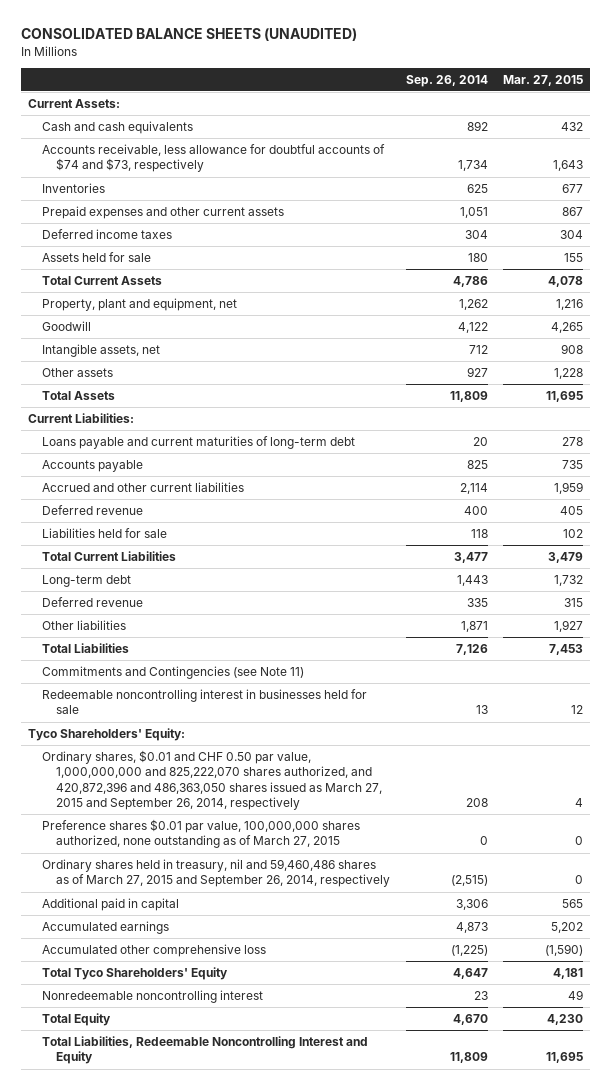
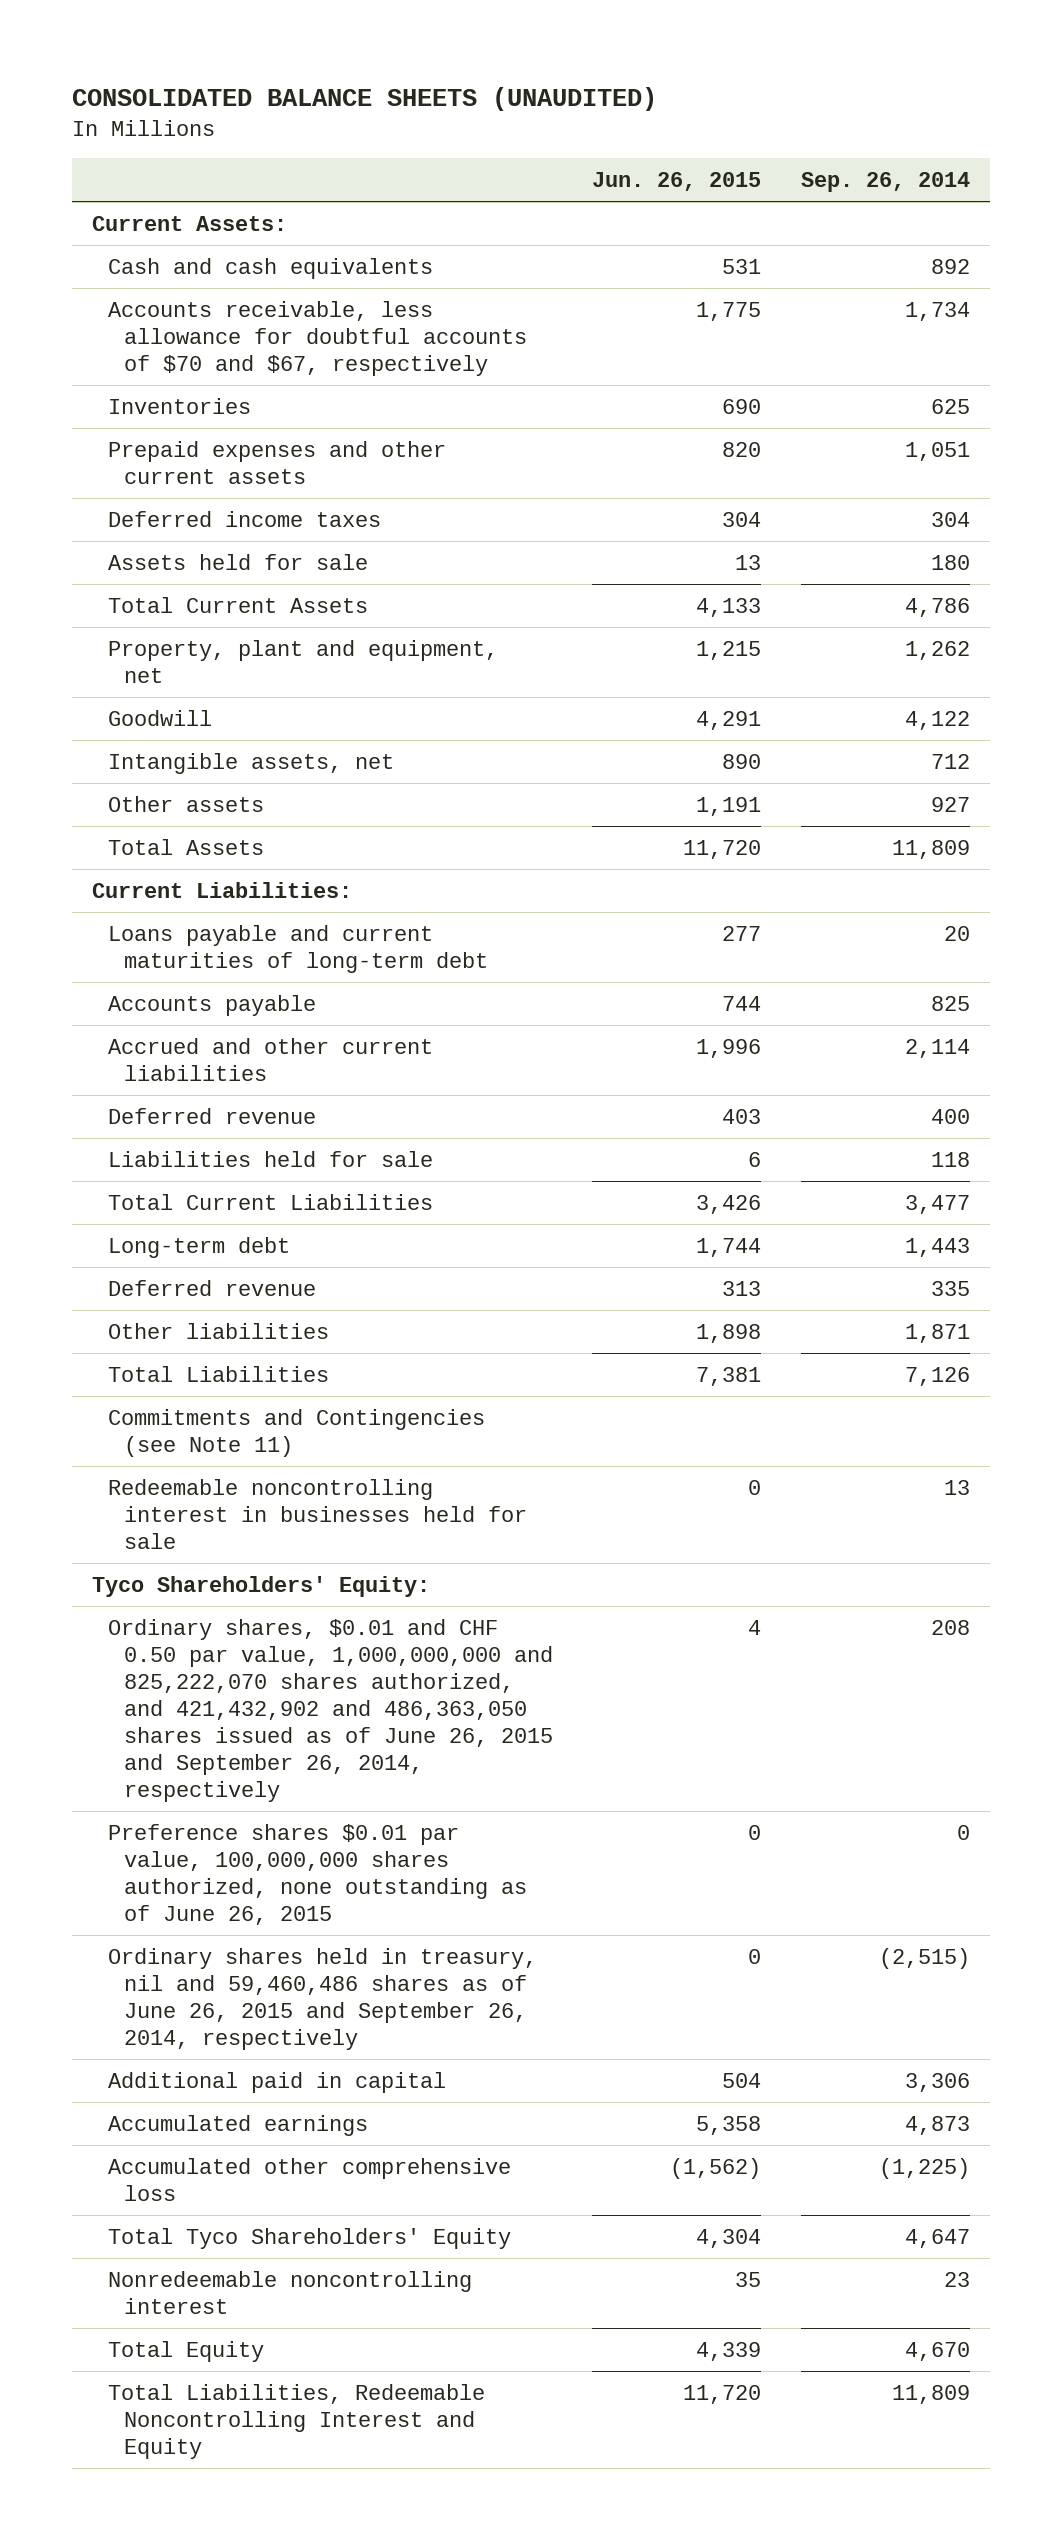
- | Sep. 26, 2014 | Mar. 27, 2015
+ | Jun. 26, 2015 | Sep. 26, 2014
- Accounts receivable, less allowance for doubtful accounts of $74 and $73, respectively | 1,734 | 1,643
+ Accounts receivable, less allowance for doubtful accounts of $70 and $67, respectively | 1,775 | 1,734
- Ordinary shares, $0.01 and CHF 0.50 par value, 1,000,000,000 and 825,222,070 shares authorized, and 420,872,396 and 486,363,050 shares issued as March 27, 2015 and September 26, 2014, respectively | 208 | 4
- Preference shares $0.01 par value, 100,000,000 shares authorized, none outstanding as of March 27, 2015 | 0 | 0
- Ordinary shares held in treasury, nil and 59,460,486 shares as of March 27, 2015 and September 26, 2014, respectively | (2,515) | 0
+ Ordinary shares, $0.01 and CHF 0.50 par value, 1,000,000,000 and 825,222,070 shares authorized, and 421,432,902 and 486,363,050 shares issued as of June 26, 2015 and September 26, 2014, respectively | 4 | 208
+ Preference shares $0.01 par value, 100,000,000 shares authorized, none outstanding as of June 26, 2015 | 0 | 0
+ Ordinary shares held in treasury, nil and 59,460,486 shares as of June 26, 2015 and September 26, 2014, respectively | 0 | (2,515)

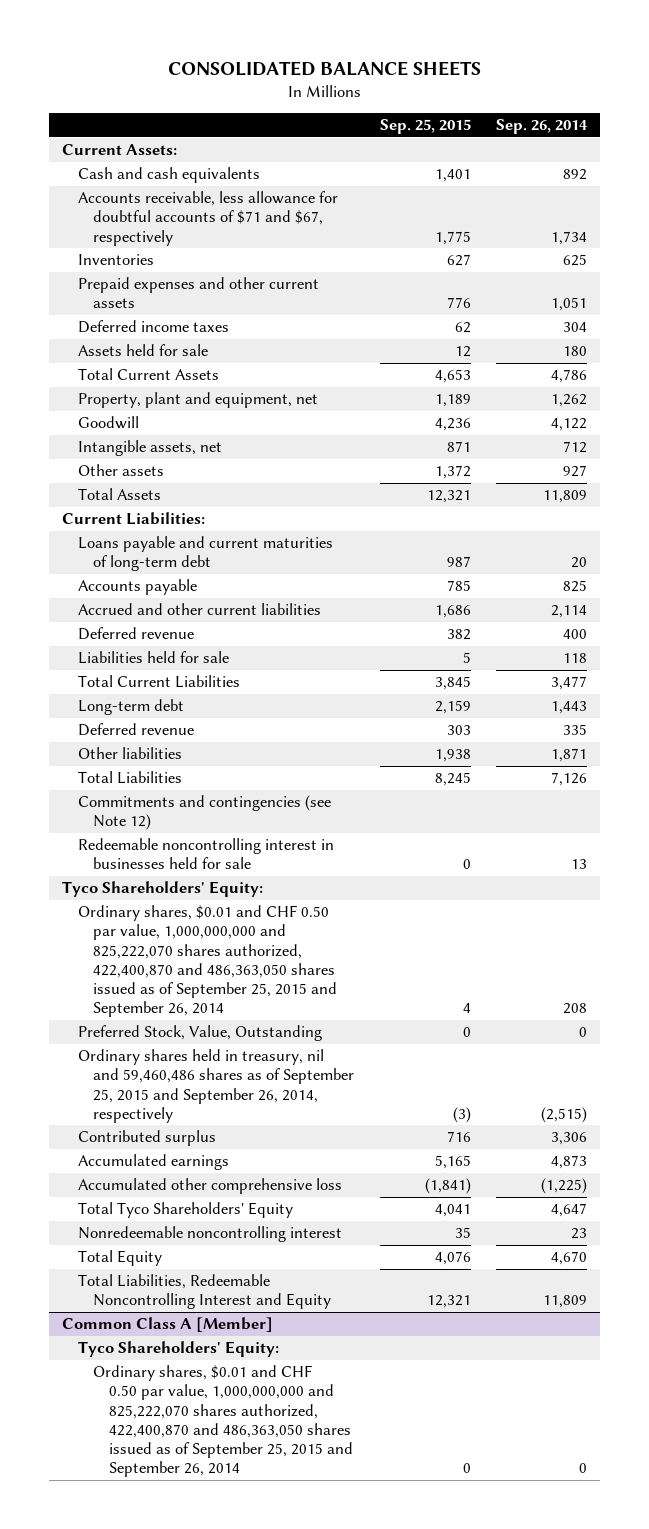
- CONSOLIDATED BALANCE SHEETS (UNAUDITED)
+ CONSOLIDATED BALANCE SHEETS
- | Jun. 26, 2015 | Sep. 26, 2014
+ | Sep. 25, 2015 | Sep. 26, 2014
- Accounts receivable, less allowance for doubtful accounts of $70 and $67, respectively | 1,775 | 1,734
+ Accounts receivable, less allowance for doubtful accounts of $71 and $67, respectively | 1,775 | 1,734
- Commitments and Contingencies (see Note 11)
+ Commitments and contingencies (see Note 12)
- Ordinary shares, $0.01 and CHF 0.50 par value, 1,000,000,000 and 825,222,070 shares authorized, and 421,432,902 and 486,363,050 shares issued as of June 26, 2015 and September 26, 2014, respectively | 4 | 208
- Preference shares $0.01 par value, 100,000,000 shares authorized, none outstanding as of June 26, 2015 | 0 | 0
- Ordinary shares held in treasury, nil and 59,460,486 shares as of June 26, 2015 and September 26, 2014, respectively | 0 | (2,515)
- Additional paid in capital | 504 | 3,306
+ Ordinary shares, $0.01 and CHF 0.50 par value, 1,000,000,000 and 825,222,070 shares authorized, 422,400,870 and 486,363,050 shares issued as of September 25, 2015 and September 26, 2014 | 4 | 208
+ Preferred Stock, Value, Outstanding | 0 | 0
+ Ordinary shares held in treasury, nil and 59,460,486 shares as of September 25, 2015 and September 26, 2014, respectively | (3) | (2,515)
+ Contributed surplus | 716 | 3,306
+ Common Class A [Member]
+ Tyco Shareholders' Equity:
+ Ordinary shares, $0.01 and CHF 0.50 par value, 1,000,000,000 and 825,222,070 shares authorized, 422,400,870 and 486,363,050 shares issued as of September 25, 2015 and September 26, 2014 | 0 | 0

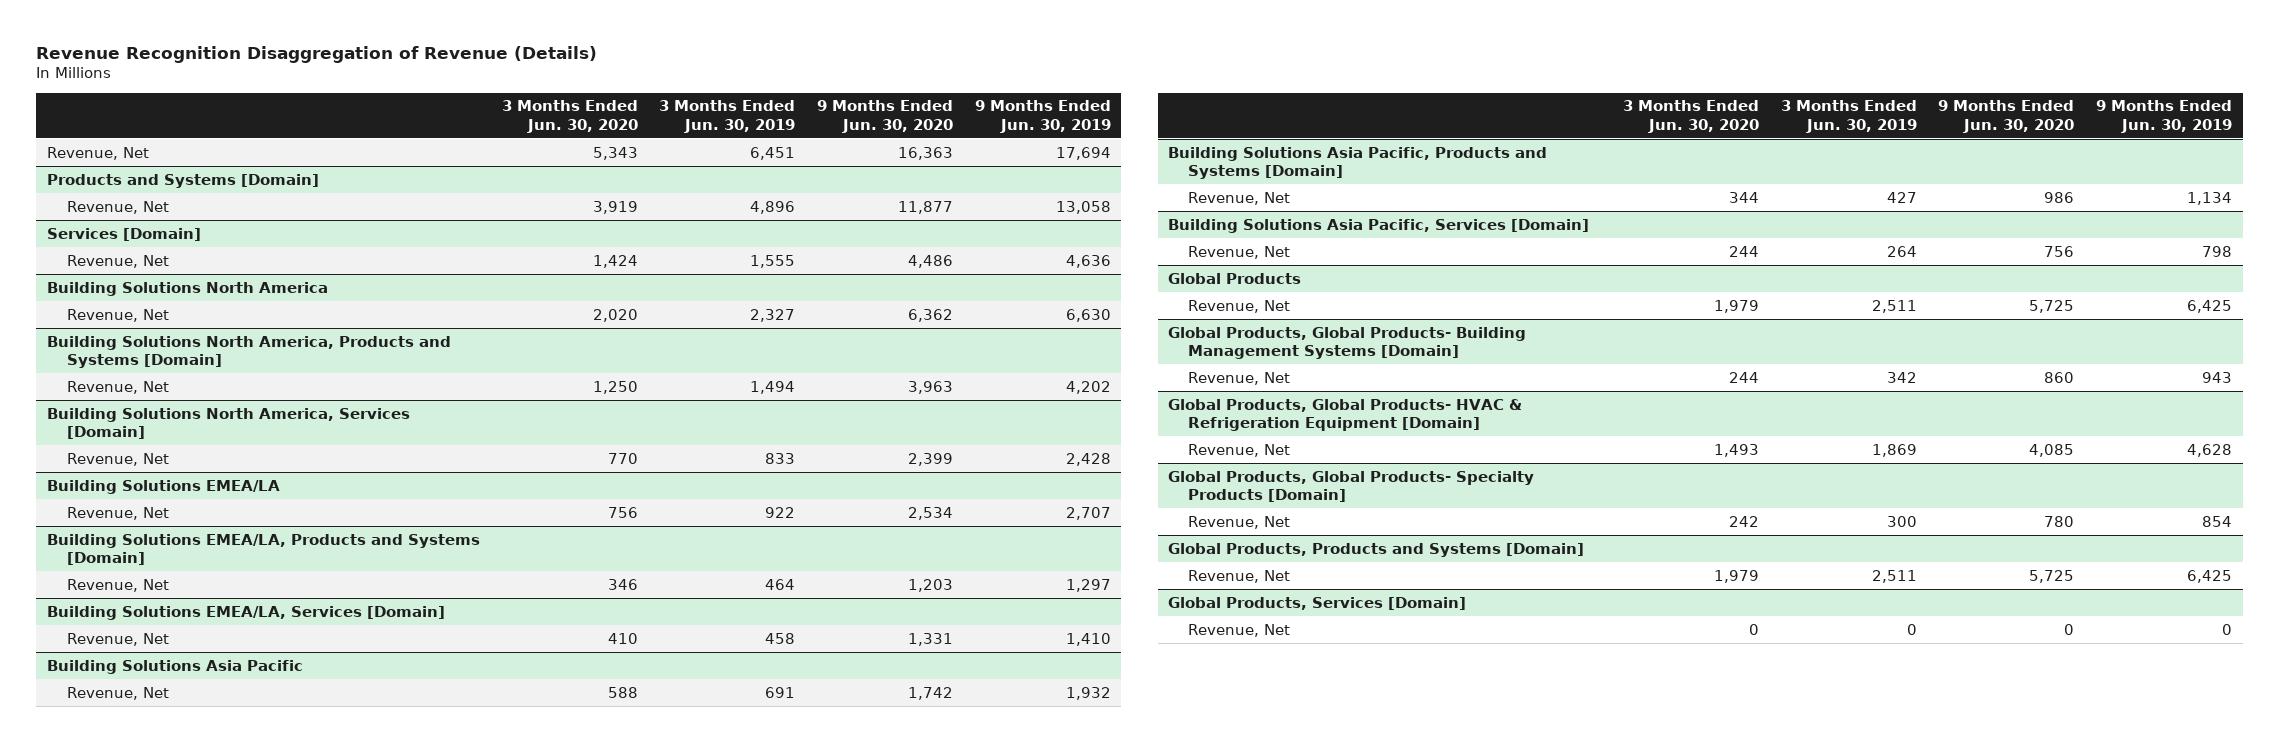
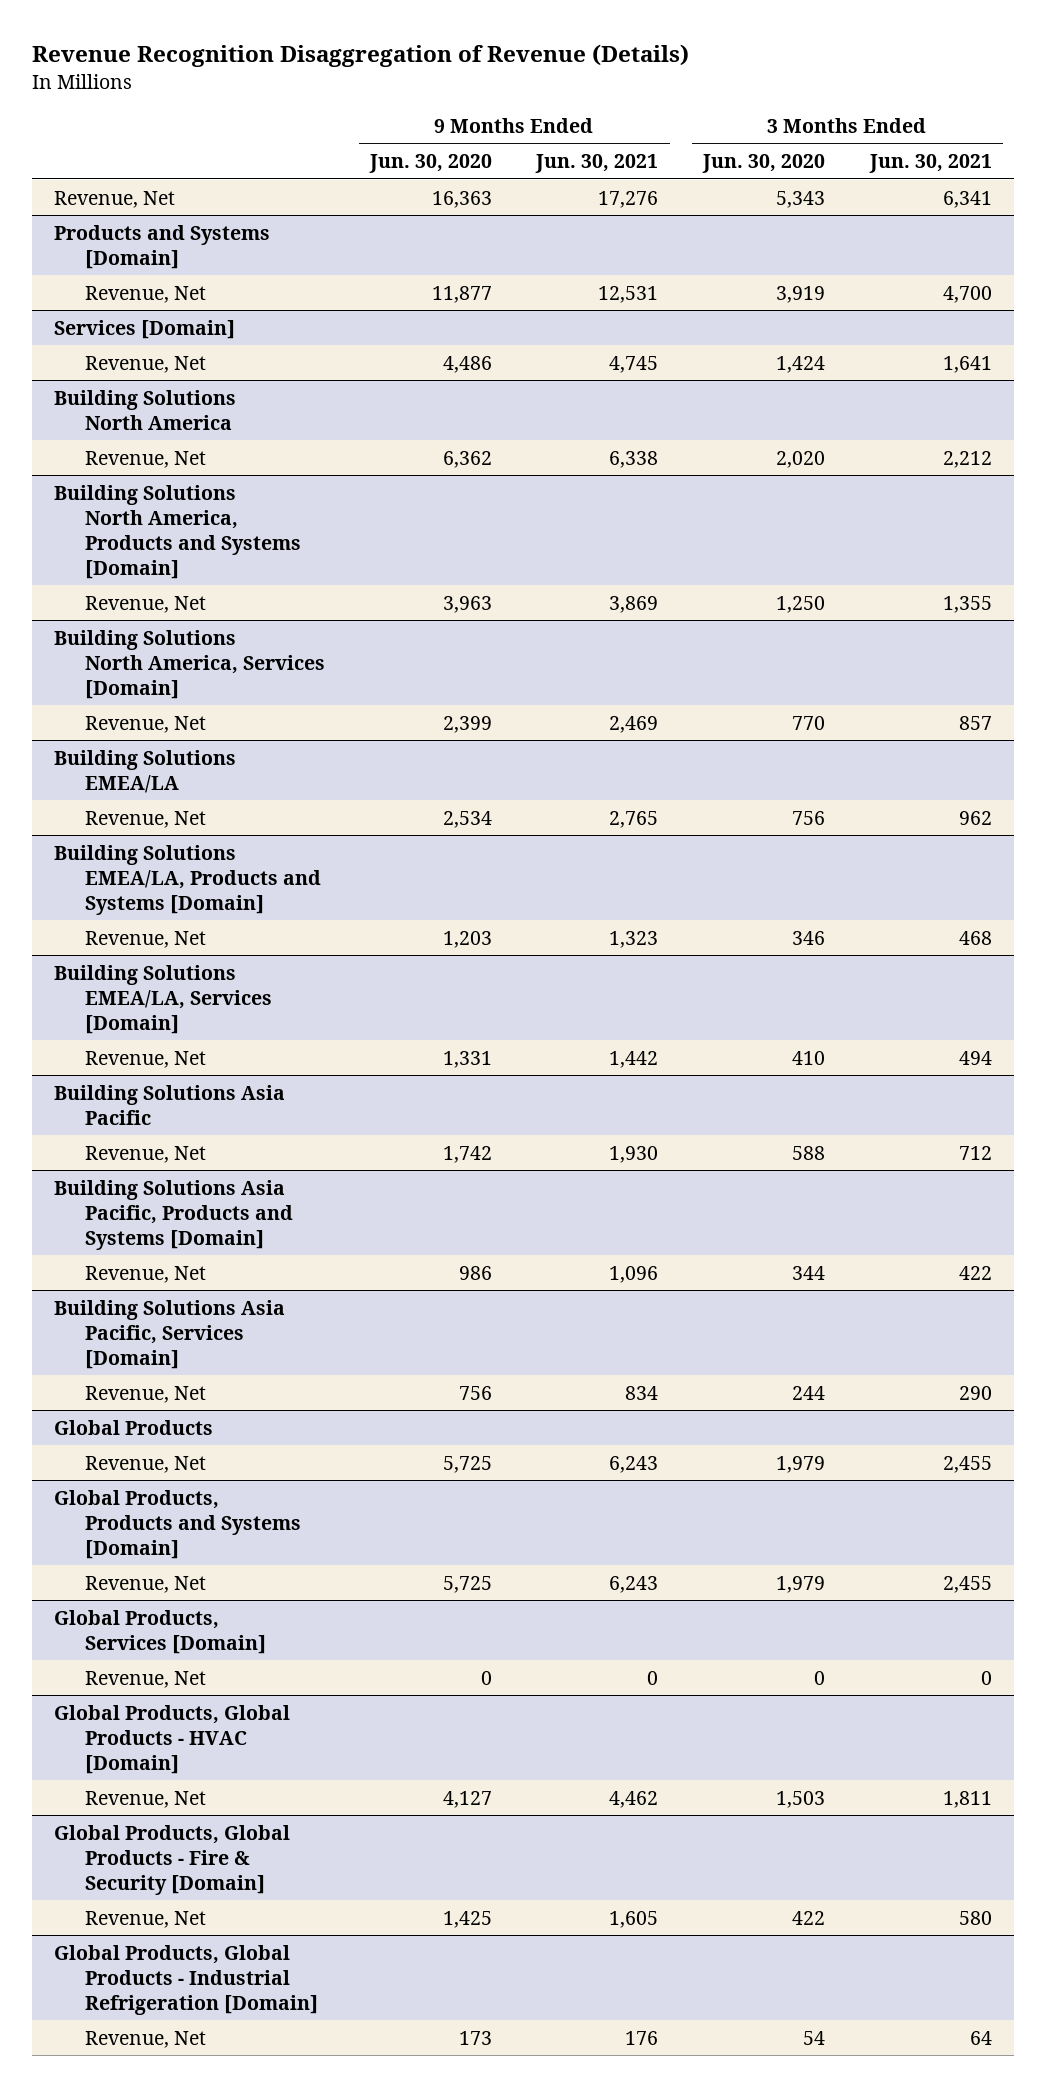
- | 3 Months Ended Jun. 30, 2020 | 3 Months Ended Jun. 30, 2019 | 9 Months Ended Jun. 30, 2020 | 9 Months Ended Jun. 30, 2019
+ | 9 Months Ended Jun. 30, 2020 | 9 Months Ended Jun. 30, 2021 | 3 Months Ended Jun. 30, 2020 | 3 Months Ended Jun. 30, 2021
- Global Products, Global Products- Building Management Systems [Domain]
- Revenue, Net | 244 | 342 | 860 | 943
- Global Products, Global Products- HVAC & Refrigeration Equipment [Domain]
- Revenue, Net | 1,493 | 1,869 | 4,085 | 4,628
- Global Products, Global Products- Specialty Products [Domain]
- Revenue, Net | 242 | 300 | 780 | 854
+ Global Products, Global Products - HVAC [Domain]
+ Revenue, Net | 4,127 | 4,462 | 1,503 | 1,811
+ Global Products, Global Products - Fire & Security [Domain]
+ Revenue, Net | 1,425 | 1,605 | 422 | 580
+ Global Products, Global Products - Industrial Refrigeration [Domain]
+ Revenue, Net | 173 | 176 | 54 | 64

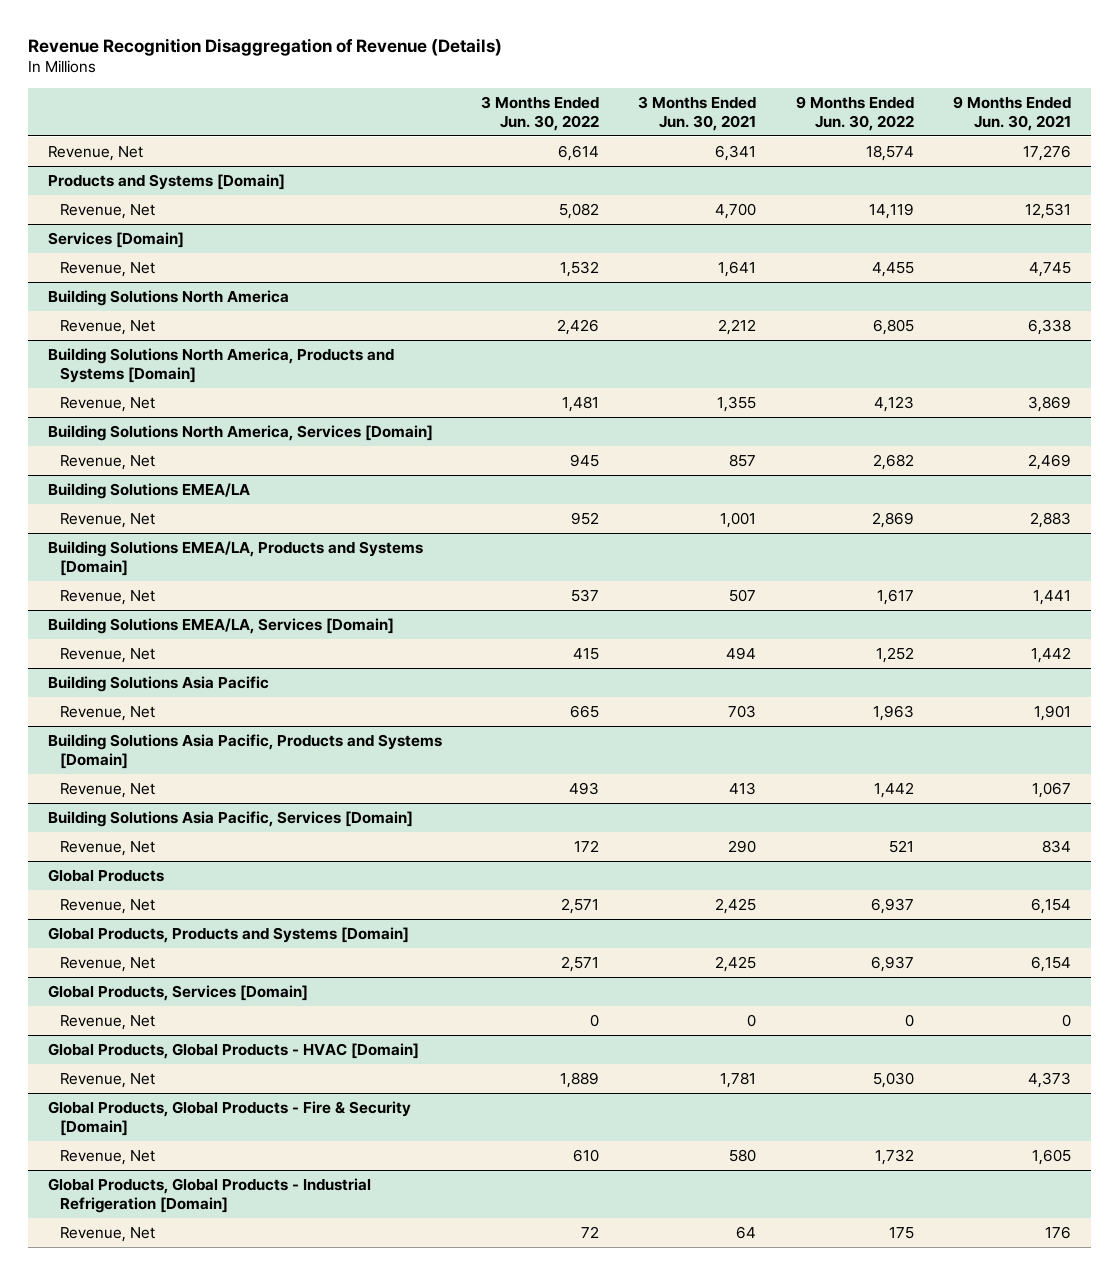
- | 9 Months Ended Jun. 30, 2020 | 9 Months Ended Jun. 30, 2021 | 3 Months Ended Jun. 30, 2020 | 3 Months Ended Jun. 30, 2021
+ | 3 Months Ended Jun. 30, 2022 | 3 Months Ended Jun. 30, 2021 | 9 Months Ended Jun. 30, 2022 | 9 Months Ended Jun. 30, 2021
@ Building Solutions EMEA/LA
- Revenue, Net | 2,534 | 2,765 | 756 | 962
+ Revenue, Net | 952 | 1,001 | 2,869 | 2,883
@ Building Solutions EMEA/LA, Products and Systems [Domain]
- Revenue, Net | 1,203 | 1,323 | 346 | 468
+ Revenue, Net | 537 | 507 | 1,617 | 1,441
@ Building Solutions Asia Pacific
- Revenue, Net | 1,742 | 1,930 | 588 | 712
+ Revenue, Net | 665 | 703 | 1,963 | 1,901
@ Building Solutions Asia Pacific, Products and Systems [Domain]
- Revenue, Net | 986 | 1,096 | 344 | 422
+ Revenue, Net | 493 | 413 | 1,442 | 1,067
@ Global Products
- Revenue, Net | 5,725 | 6,243 | 1,979 | 2,455
+ Revenue, Net | 2,571 | 2,425 | 6,937 | 6,154
@ Global Products, Products and Systems [Domain]
- Revenue, Net | 5,725 | 6,243 | 1,979 | 2,455
+ Revenue, Net | 2,571 | 2,425 | 6,937 | 6,154
@ Global Products, Global Products - HVAC [Domain]
- Revenue, Net | 4,127 | 4,462 | 1,503 | 1,811
+ Revenue, Net | 1,889 | 1,781 | 5,030 | 4,373

